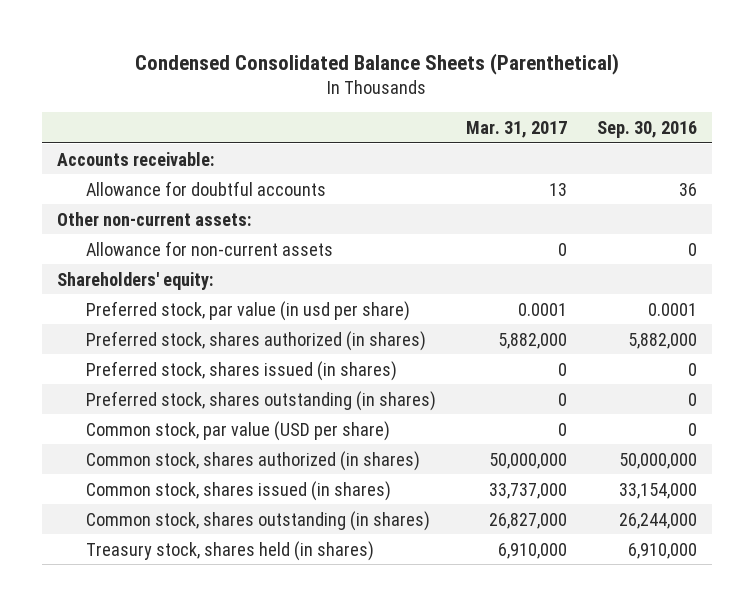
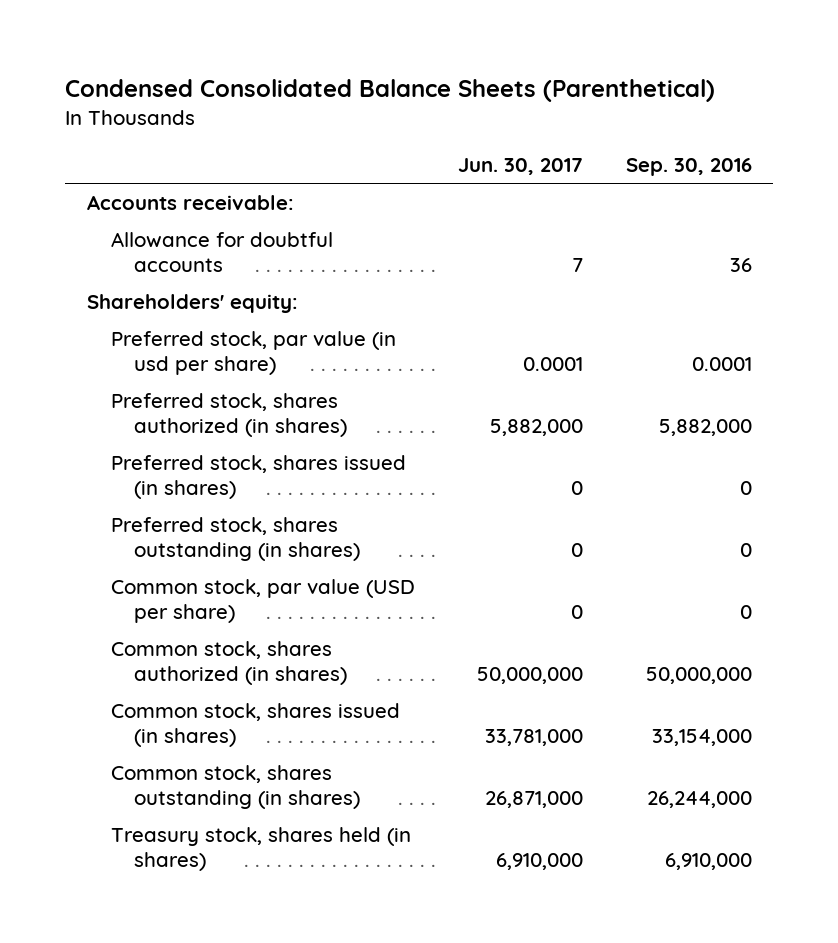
- | Mar. 31, 2017 | Sep. 30, 2016
+ | Jun. 30, 2017 | Sep. 30, 2016
- Other non-current assets:
- Allowance for non-current assets | 0 | 0

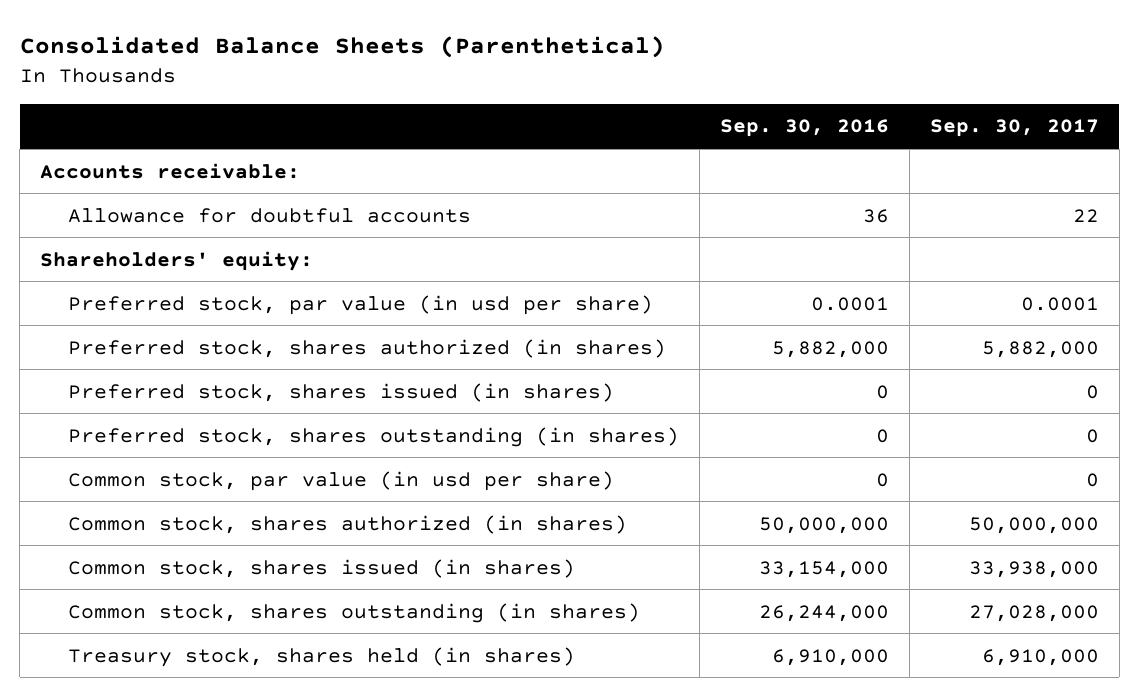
- Condensed Consolidated Balance Sheets (Parenthetical)
+ Consolidated Balance Sheets (Parenthetical)
- | Jun. 30, 2017 | Sep. 30, 2016
+ | Sep. 30, 2016 | Sep. 30, 2017
- Common stock, par value (USD per share) | 0 | 0
+ Common stock, par value (in usd per share) | 0 | 0

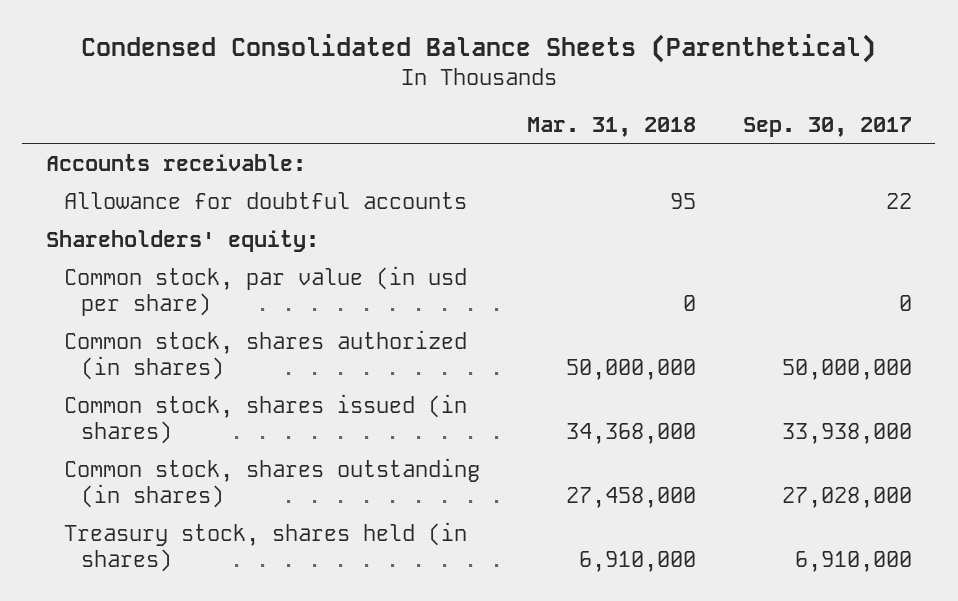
- Consolidated Balance Sheets (Parenthetical)
+ Condensed Consolidated Balance Sheets (Parenthetical)
- | Sep. 30, 2016 | Sep. 30, 2017
+ | Mar. 31, 2018 | Sep. 30, 2017
- Preferred stock, par value (in usd per share) | 0.0001 | 0.0001
- Preferred stock, shares authorized (in shares) | 5,882,000 | 5,882,000
- Preferred stock, shares issued (in shares) | 0 | 0
- Preferred stock, shares outstanding (in shares) | 0 | 0

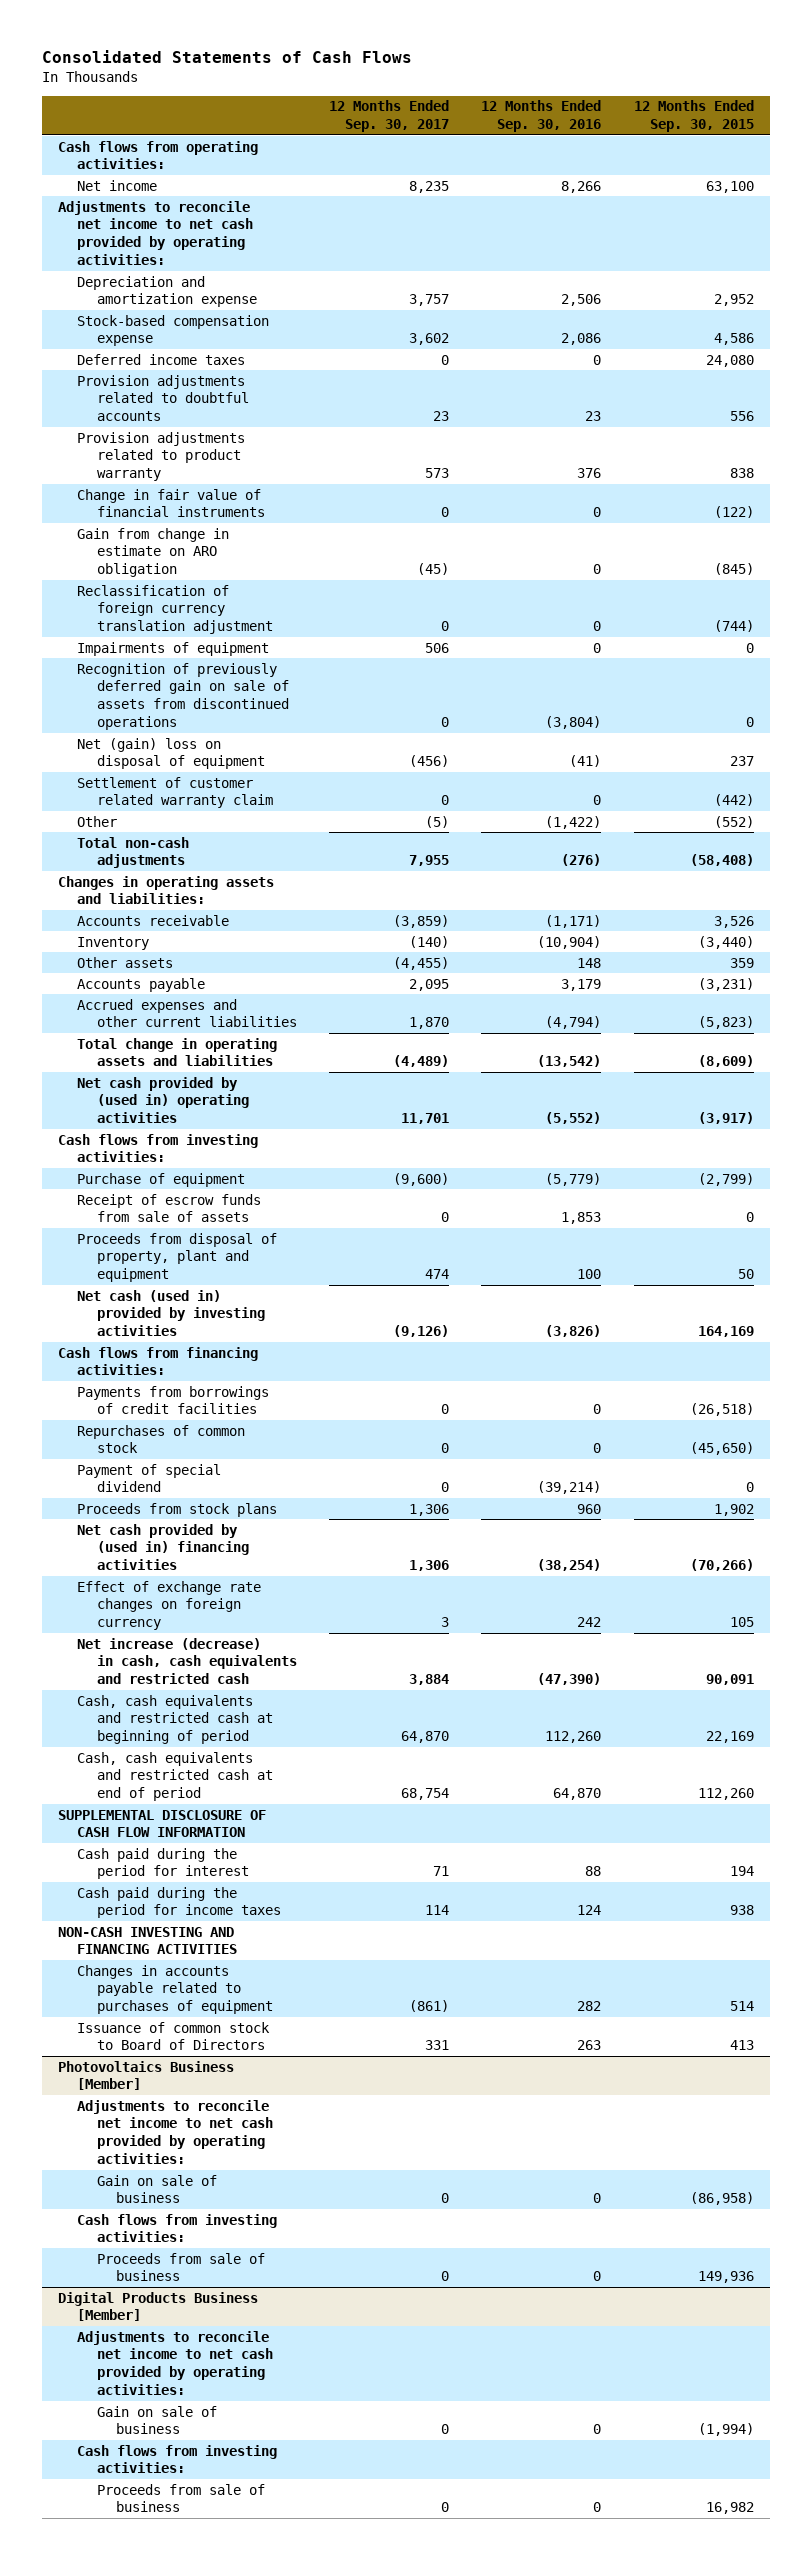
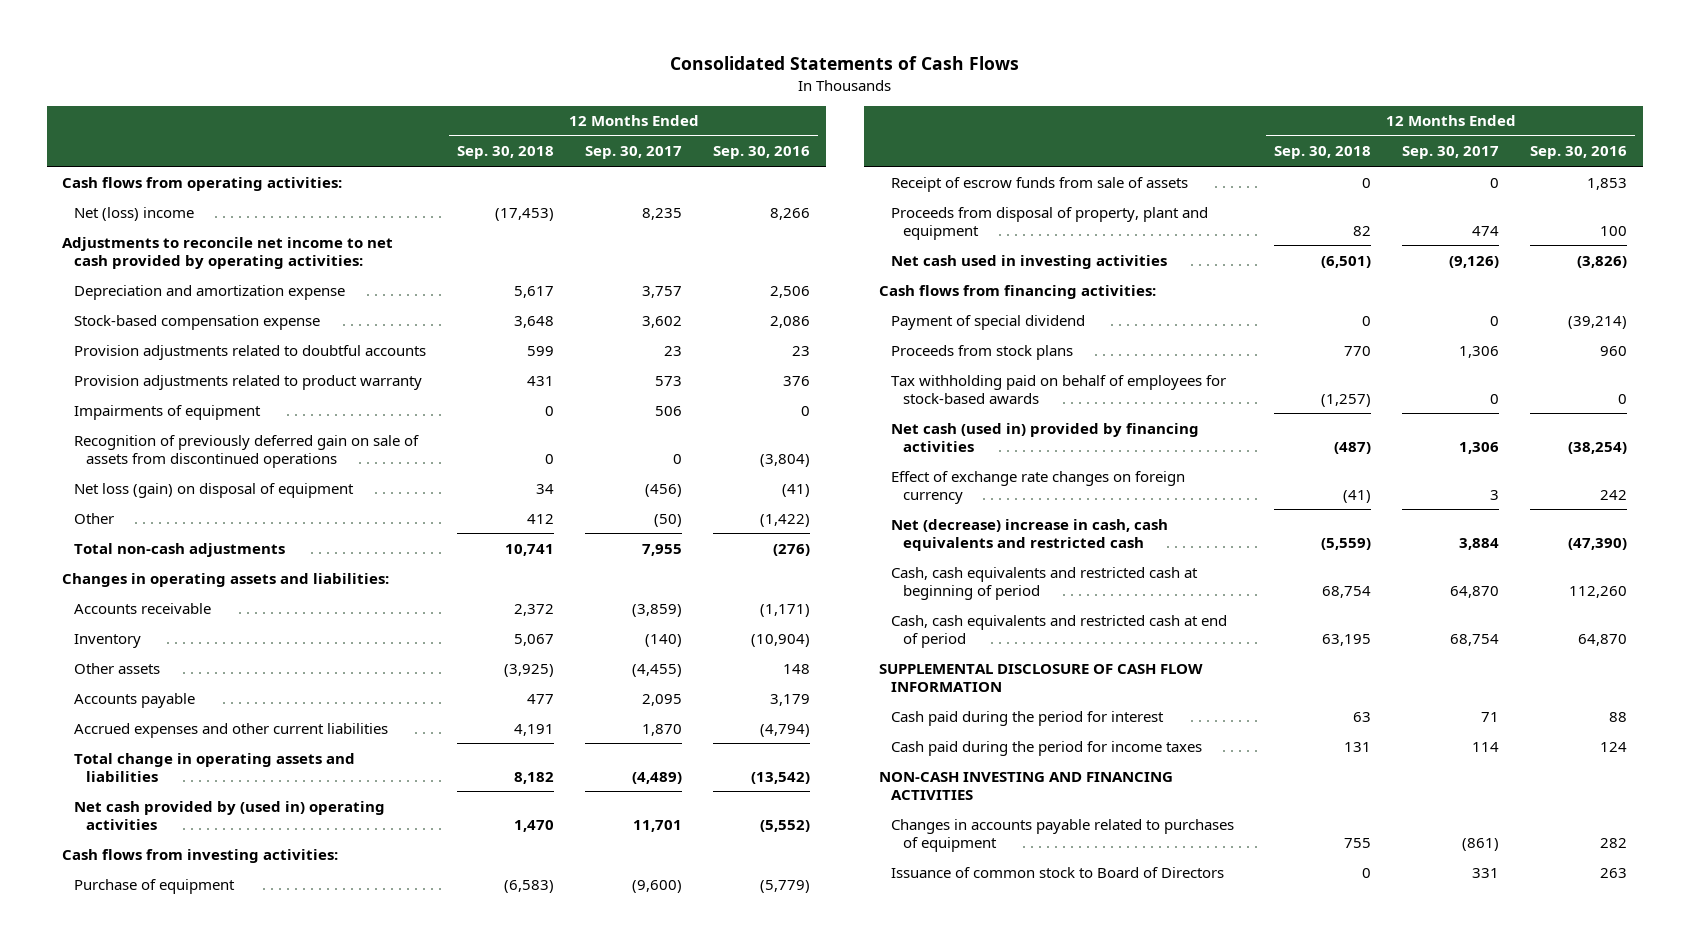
- | 12 Months Ended Sep. 30, 2017 | 12 Months Ended Sep. 30, 2016 | 12 Months Ended Sep. 30, 2015
+ | 12 Months Ended Sep. 30, 2018 | 12 Months Ended Sep. 30, 2017 | 12 Months Ended Sep. 30, 2016
- Net income | 8,235 | 8,266 | 63,100
+ Net (loss) income | (17,453) | 8,235 | 8,266
- Deferred income taxes | 0 | 0 | 24,080
- Change in fair value of financial instruments | 0 | 0 | (122)
- Gain from change in estimate on ARO obligation | (45) | 0 | (845)
- Reclassification of foreign currency translation adjustment | 0 | 0 | (744)
- Net (gain) loss on disposal of equipment | (456) | (41) | 237
- Settlement of customer related warranty claim | 0 | 0 | (442)
- Other | (5) | (1,422) | (552)
+ Net loss (gain) on disposal of equipment | 34 | (456) | (41)
+ Other | 412 | (50) | (1,422)
- Net cash (used in) provided by investing activities | (9,126) | (3,826) | 164,169
+ Net cash used in investing activities | (6,501) | (9,126) | (3,826)
- Payments from borrowings of credit facilities | 0 | 0 | (26,518)
- Repurchases of common stock | 0 | 0 | (45,650)
- Net cash provided by (used in) financing activities | 1,306 | (38,254) | (70,266)
+ Tax withholding paid on behalf of employees for stock-based awards | (1,257) | 0 | 0
+ Net cash (used in) provided by financing activities | (487) | 1,306 | (38,254)
- Net increase (decrease) in cash, cash equivalents and restricted cash | 3,884 | (47,390) | 90,091
+ Net (decrease) increase in cash, cash equivalents and restricted cash | (5,559) | 3,884 | (47,390)
- Photovoltaics Business [Member]
- Adjustments to reconcile net income to net cash provided by operating activities:
- Gain on sale of business | 0 | 0 | (86,958)
- Cash flows from investing activities:
- Proceeds from sale of business | 0 | 0 | 149,936
- Digital Products Business [Member]
- Adjustments to reconcile net income to net cash provided by operating activities:
- Gain on sale of business | 0 | 0 | (1,994)
- Cash flows from investing activities:
- Proceeds from sale of business | 0 | 0 | 16,982

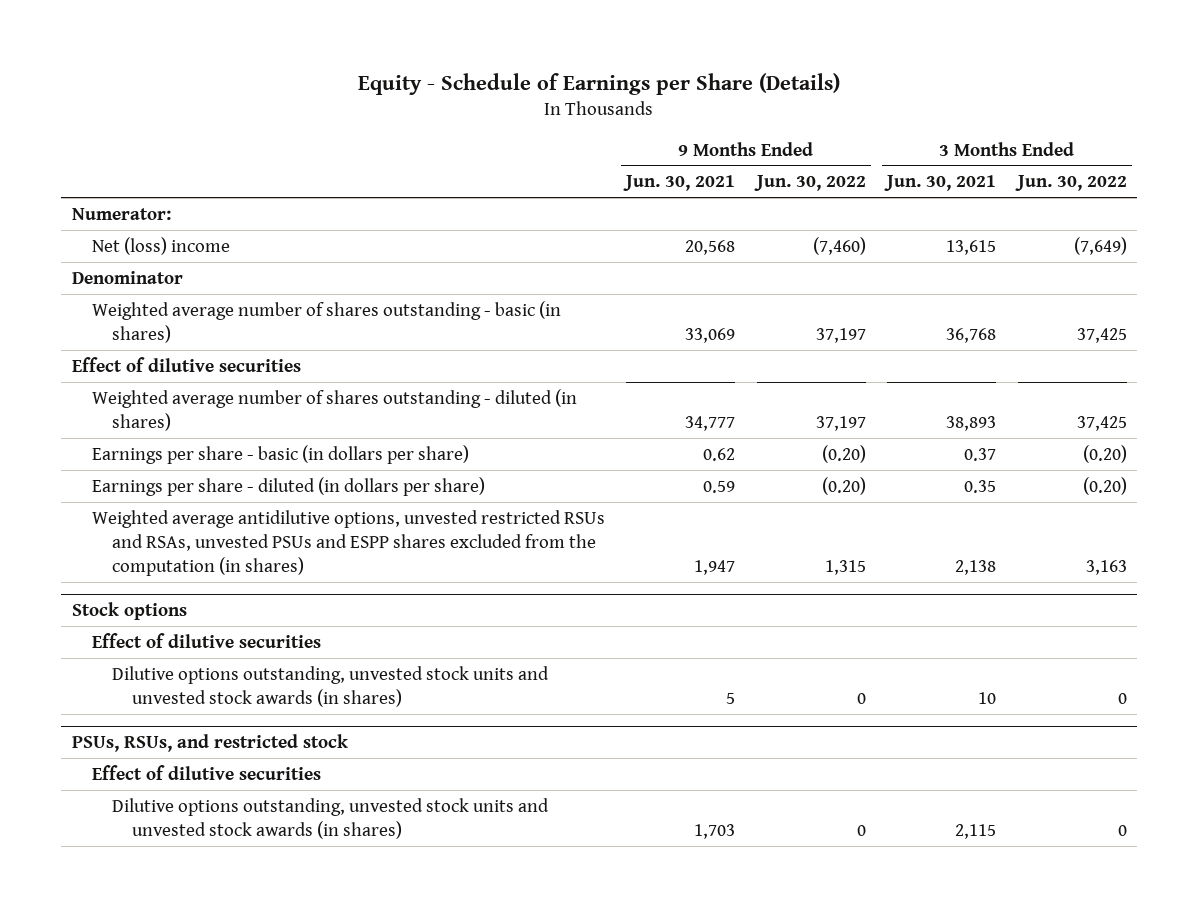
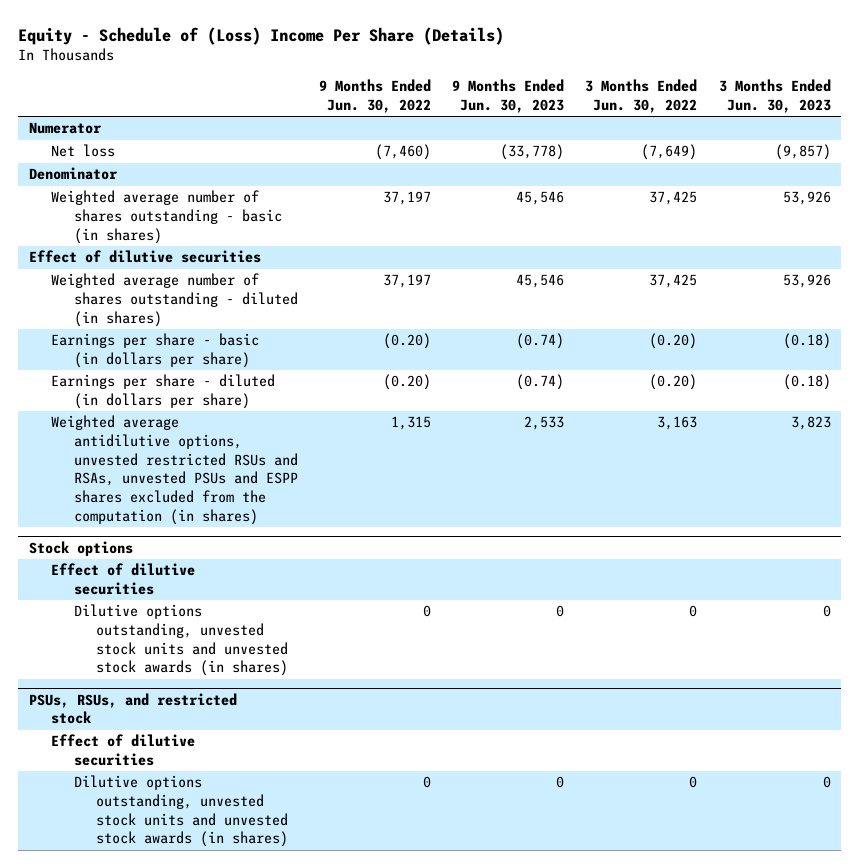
- Equity - Schedule of Earnings per Share (Details)
+ Equity - Schedule of (Loss) Income Per Share (Details)
- | 9 Months Ended Jun. 30, 2021 | 9 Months Ended Jun. 30, 2022 | 3 Months Ended Jun. 30, 2021 | 3 Months Ended Jun. 30, 2022
+ | 9 Months Ended Jun. 30, 2022 | 9 Months Ended Jun. 30, 2023 | 3 Months Ended Jun. 30, 2022 | 3 Months Ended Jun. 30, 2023
- Numerator:
- Net (loss) income | 20,568 | (7,460) | 13,615 | (7,649)
+ Numerator
+ Net loss | (7,460) | (33,778) | (7,649) | (9,857)

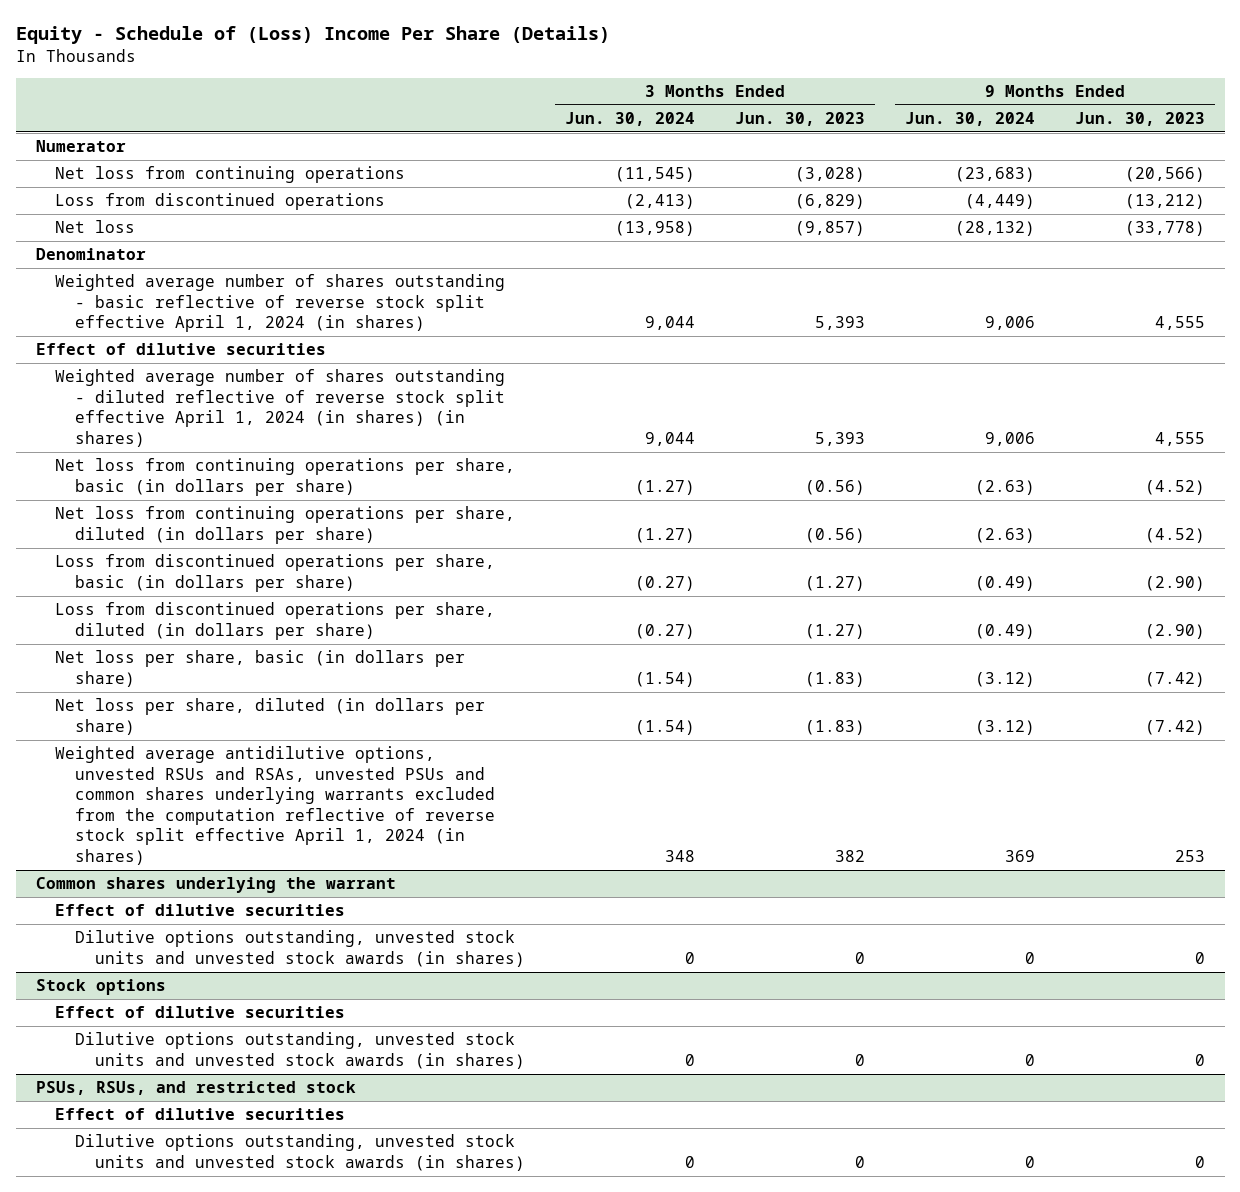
- | 9 Months Ended Jun. 30, 2022 | 9 Months Ended Jun. 30, 2023 | 3 Months Ended Jun. 30, 2022 | 3 Months Ended Jun. 30, 2023
+ | 3 Months Ended Jun. 30, 2024 | 3 Months Ended Jun. 30, 2023 | 9 Months Ended Jun. 30, 2024 | 9 Months Ended Jun. 30, 2023
+ Net loss from continuing operations | (11,545) | (3,028) | (23,683) | (20,566)
+ Loss from discontinued operations | (2,413) | (6,829) | (4,449) | (13,212)
- Weighted average number of shares outstanding - basic (in shares) | 37,197 | 45,546 | 37,425 | 53,926
+ Weighted average number of shares outstanding - basic reflective of reverse stock split effective April 1, 2024 (in shares) | 9,044 | 5,393 | 9,006 | 4,555
- Weighted average number of shares outstanding - diluted (in shares) | 37,197 | 45,546 | 37,425 | 53,926
- Earnings per share - basic (in dollars per share) | (0.20) | (0.74) | (0.20) | (0.18)
- Earnings per share - diluted (in dollars per share) | (0.20) | (0.74) | (0.20) | (0.18)
- Weighted average antidilutive options, unvested restricted RSUs and RSAs, unvested PSUs and ESPP shares excluded from the computation (in shares) | 1,315 | 2,533 | 3,163 | 3,823
+ Weighted average number of shares outstanding - diluted reflective of reverse stock split effective April 1, 2024 (in shares) (in shares) | 9,044 | 5,393 | 9,006 | 4,555
+ Net loss from continuing operations per share, basic (in dollars per share) | (1.27) | (0.56) | (2.63) | (4.52)
+ Net loss from continuing operations per share, diluted (in dollars per share) | (1.27) | (0.56) | (2.63) | (4.52)
+ Loss from discontinued operations per share, basic (in dollars per share) | (0.27) | (1.27) | (0.49) | (2.90)
+ Loss from discontinued operations per share, diluted (in dollars per share) | (0.27) | (1.27) | (0.49) | (2.90)
+ Net loss per share, basic (in dollars per share) | (1.54) | (1.83) | (3.12) | (7.42)
+ Net loss per share, diluted (in dollars per share) | (1.54) | (1.83) | (3.12) | (7.42)
+ Weighted average antidilutive options, unvested RSUs and RSAs, unvested PSUs and common shares underlying warrants excluded from the computation reflective of reverse stock split effective April 1, 2024 (in shares) | 348 | 382 | 369 | 253
+ Common shares underlying the warrant
+ Effect of dilutive securities
+ Dilutive options outstanding, unvested stock units and unvested stock awards (in shares) | 0 | 0 | 0 | 0

